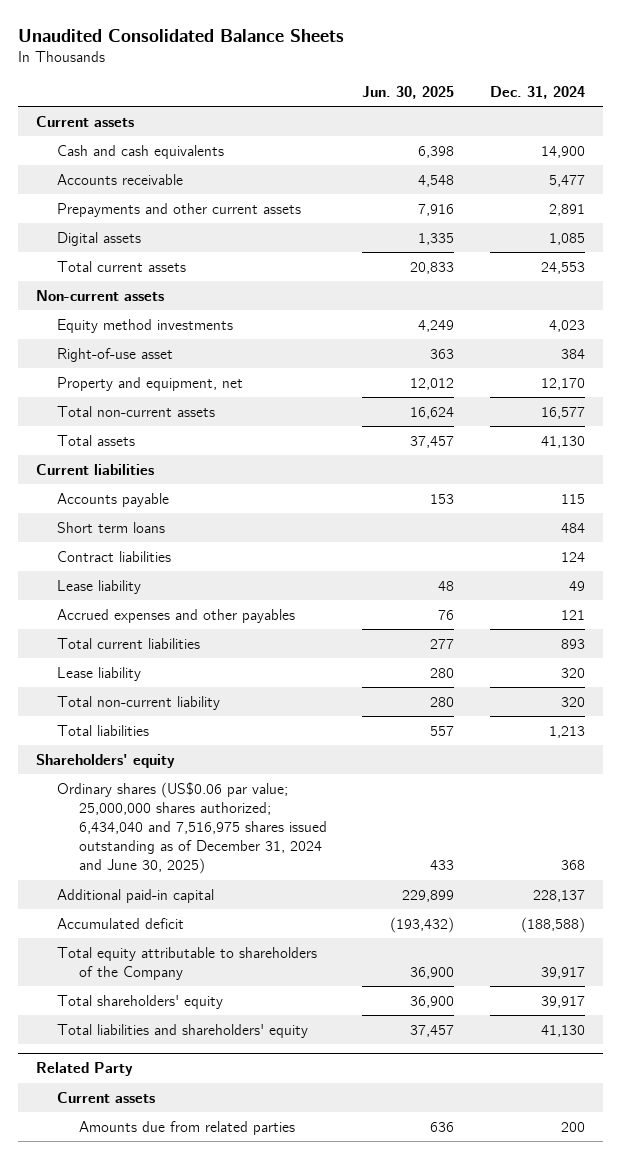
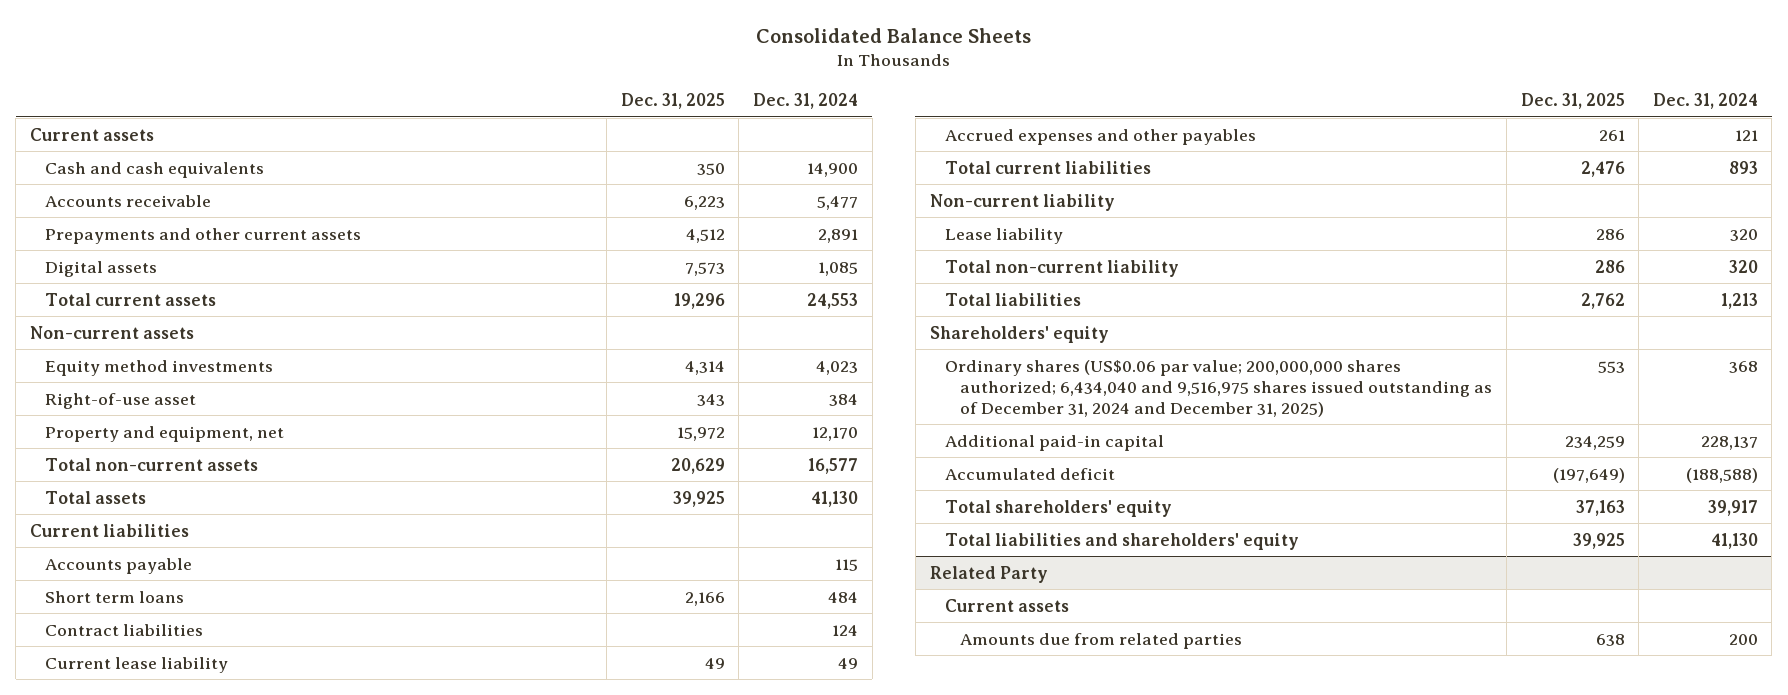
- Unaudited Consolidated Balance Sheets
+ Consolidated Balance Sheets
- | Jun. 30, 2025 | Dec. 31, 2024
+ | Dec. 31, 2025 | Dec. 31, 2024
- Lease liability | 48 | 49
+ Current lease liability | 49 | 49
+ Non-current liability
- Ordinary shares (US$0.06 par value; 25,000,000 shares authorized; 6,434,040 and 7,516,975 shares issued outstanding as of December 31, 2024 and June 30, 2025) | 433 | 368
+ Ordinary shares (US$0.06 par value; 200,000,000 shares authorized; 6,434,040 and 9,516,975 shares issued outstanding as of December 31, 2024 and December 31, 2025) | 553 | 368
- Total equity attributable to shareholders of the Company | 36,900 | 39,917

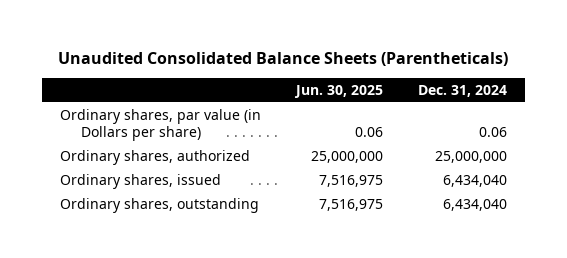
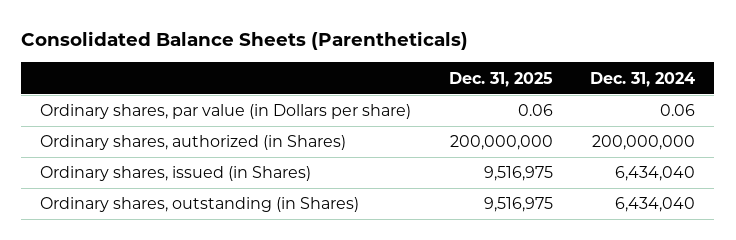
- Unaudited Consolidated Balance Sheets (Parentheticals)
+ Consolidated Balance Sheets (Parentheticals)
- | Jun. 30, 2025 | Dec. 31, 2024
+ | Dec. 31, 2025 | Dec. 31, 2024
- Ordinary shares, authorized | 25,000,000 | 25,000,000
- Ordinary shares, issued | 7,516,975 | 6,434,040
- Ordinary shares, outstanding | 7,516,975 | 6,434,040
+ Ordinary shares, authorized (in Shares) | 200,000,000 | 200,000,000
+ Ordinary shares, issued (in Shares) | 9,516,975 | 6,434,040
+ Ordinary shares, outstanding (in Shares) | 9,516,975 | 6,434,040

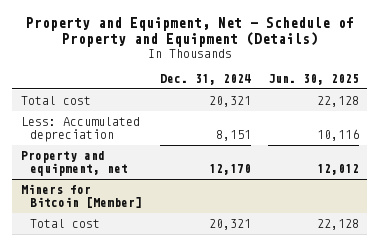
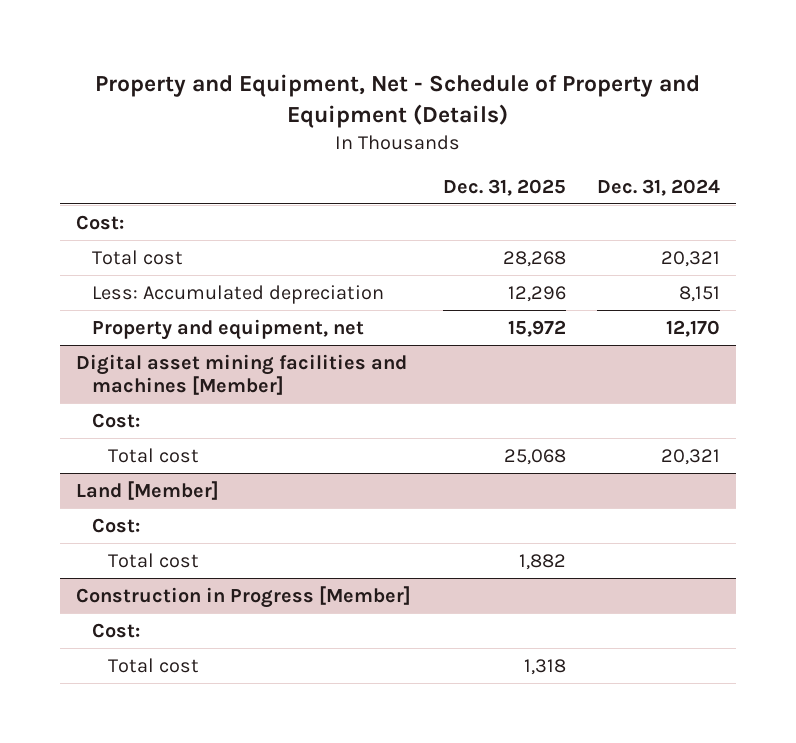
- | Dec. 31, 2024 | Jun. 30, 2025
+ | Dec. 31, 2025 | Dec. 31, 2024
+ Cost:
- Miners for Bitcoin [Member]
+ Digital asset mining facilities and machines [Member]
+ Cost:
+ Land [Member]
+ Cost:
+ Total cost | 1,882 |
+ Construction in Progress [Member]
+ Cost:
+ Total cost | 1,318 |

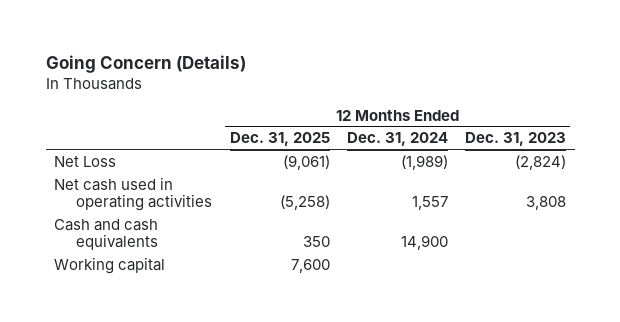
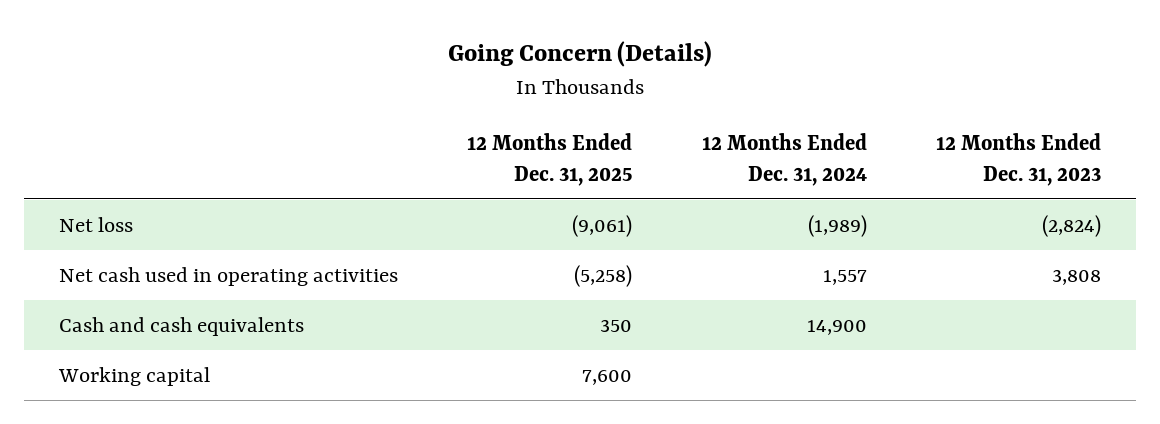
- Net Loss | (9,061) | (1,989) | (2,824)
+ Net loss | (9,061) | (1,989) | (2,824)

